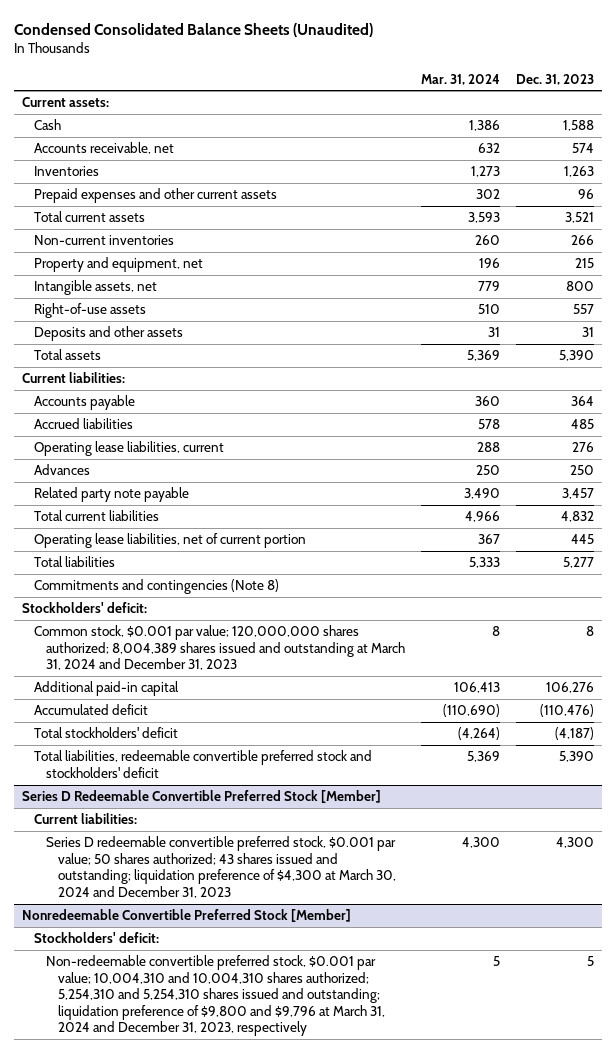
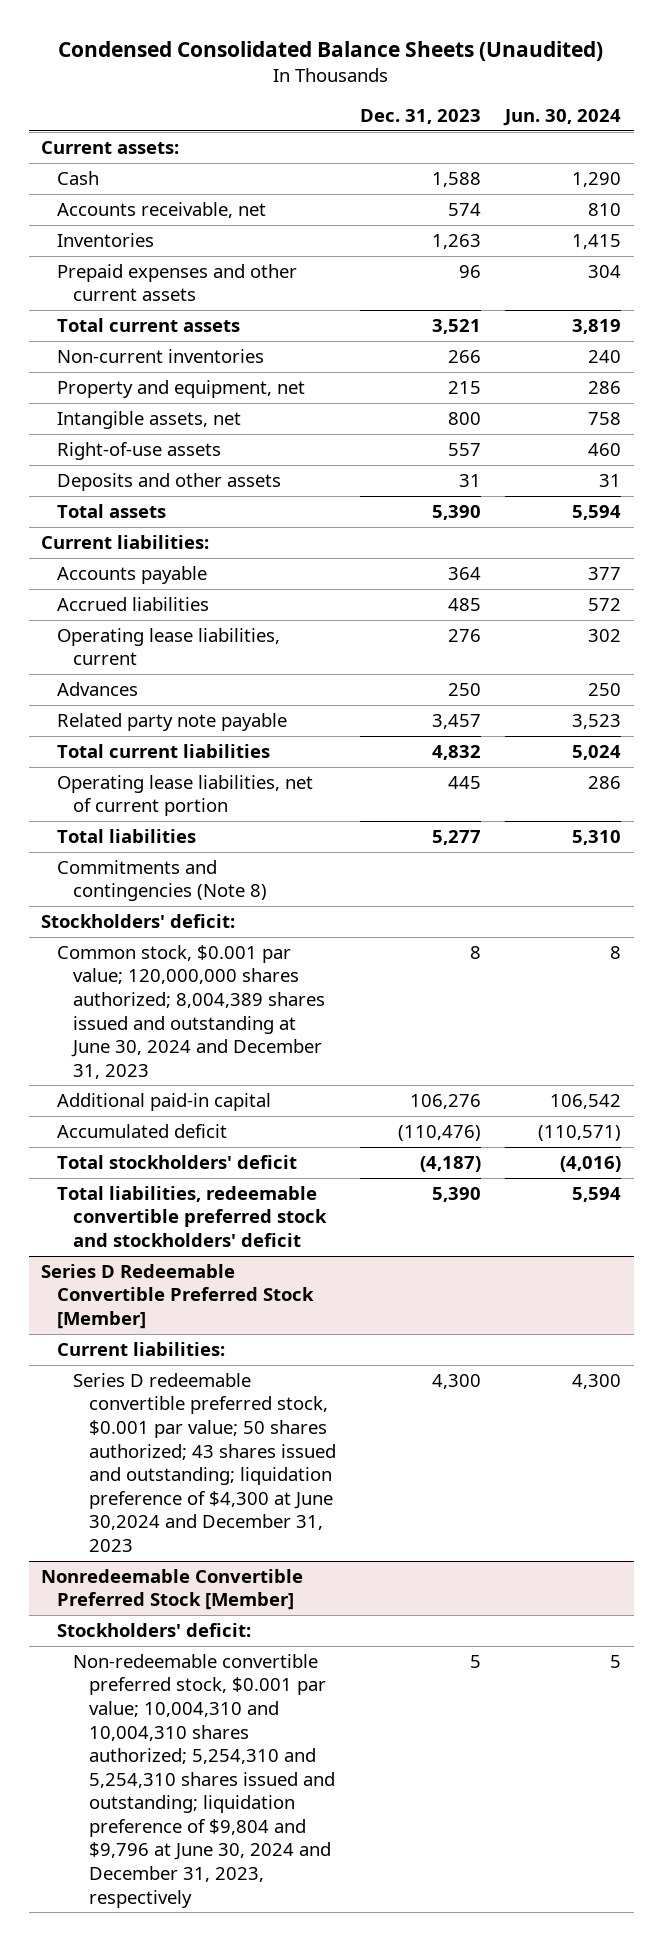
- | Mar. 31, 2024 | Dec. 31, 2023
+ | Dec. 31, 2023 | Jun. 30, 2024
- Common stock, $0.001 par value; 120,000,000 shares authorized; 8,004,389 shares issued and outstanding at March 31, 2024 and December 31, 2023 | 8 | 8
+ Common stock, $0.001 par value; 120,000,000 shares authorized; 8,004,389 shares issued and outstanding at June 30, 2024 and December 31, 2023 | 8 | 8
@ Series D Redeemable Convertible Preferred Stock [Member]
- Series D redeemable convertible preferred stock, $0.001 par value; 50 shares authorized; 43 shares issued and outstanding; liquidation preference of $4,300 at March 30, 2024 and December 31, 2023 | 4,300 | 4,300
+ Series D redeemable convertible preferred stock, $0.001 par value; 50 shares authorized; 43 shares issued and outstanding; liquidation preference of $4,300 at June 30,2024 and December 31, 2023 | 4,300 | 4,300
@ Nonredeemable Convertible Preferred Stock [Member]
- Non-redeemable convertible preferred stock, $0.001 par value; 10,004,310 and 10,004,310 shares authorized; 5,254,310 and 5,254,310 shares issued and outstanding; liquidation preference of $9,800 and $9,796 at March 31, 2024 and December 31, 2023, respectively | 5 | 5
+ Non-redeemable convertible preferred stock, $0.001 par value; 10,004,310 and 10,004,310 shares authorized; 5,254,310 and 5,254,310 shares issued and outstanding; liquidation preference of $9,804 and $9,796 at June 30, 2024 and December 31, 2023, respectively | 5 | 5

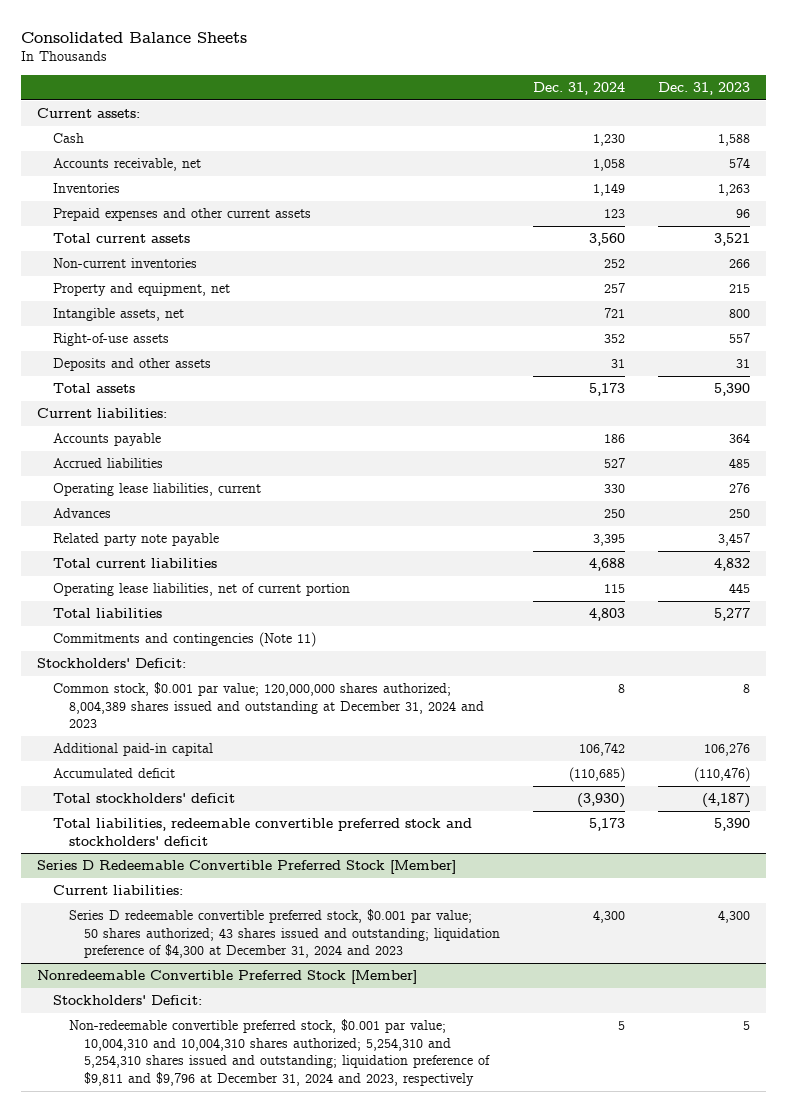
- Condensed Consolidated Balance Sheets (Unaudited)
+ Consolidated Balance Sheets
- | Dec. 31, 2023 | Jun. 30, 2024
+ | Dec. 31, 2024 | Dec. 31, 2023
- Commitments and contingencies (Note 8)
- Stockholders' deficit:
- Common stock, $0.001 par value; 120,000,000 shares authorized; 8,004,389 shares issued and outstanding at June 30, 2024 and December 31, 2023 | 8 | 8
+ Commitments and contingencies (Note 11)
+ Stockholders' Deficit:
+ Common stock, $0.001 par value; 120,000,000 shares authorized; 8,004,389 shares issued and outstanding at December 31, 2024 and 2023 | 8 | 8
@ Series D Redeemable Convertible Preferred Stock [Member]
- Series D redeemable convertible preferred stock, $0.001 par value; 50 shares authorized; 43 shares issued and outstanding; liquidation preference of $4,300 at June 30,2024 and December 31, 2023 | 4,300 | 4,300
+ Series D redeemable convertible preferred stock, $0.001 par value; 50 shares authorized; 43 shares issued and outstanding; liquidation preference of $4,300 at December 31, 2024 and 2023 | 4,300 | 4,300
@ Nonredeemable Convertible Preferred Stock [Member]
- Stockholders' deficit:
- Non-redeemable convertible preferred stock, $0.001 par value; 10,004,310 and 10,004,310 shares authorized; 5,254,310 and 5,254,310 shares issued and outstanding; liquidation preference of $9,804 and $9,796 at June 30, 2024 and December 31, 2023, respectively | 5 | 5
+ Stockholders' Deficit:
+ Non-redeemable convertible preferred stock, $0.001 par value; 10,004,310 and 10,004,310 shares authorized; 5,254,310 and 5,254,310 shares issued and outstanding; liquidation preference of $9,811 and $9,796 at December 31, 2024 and 2023, respectively | 5 | 5

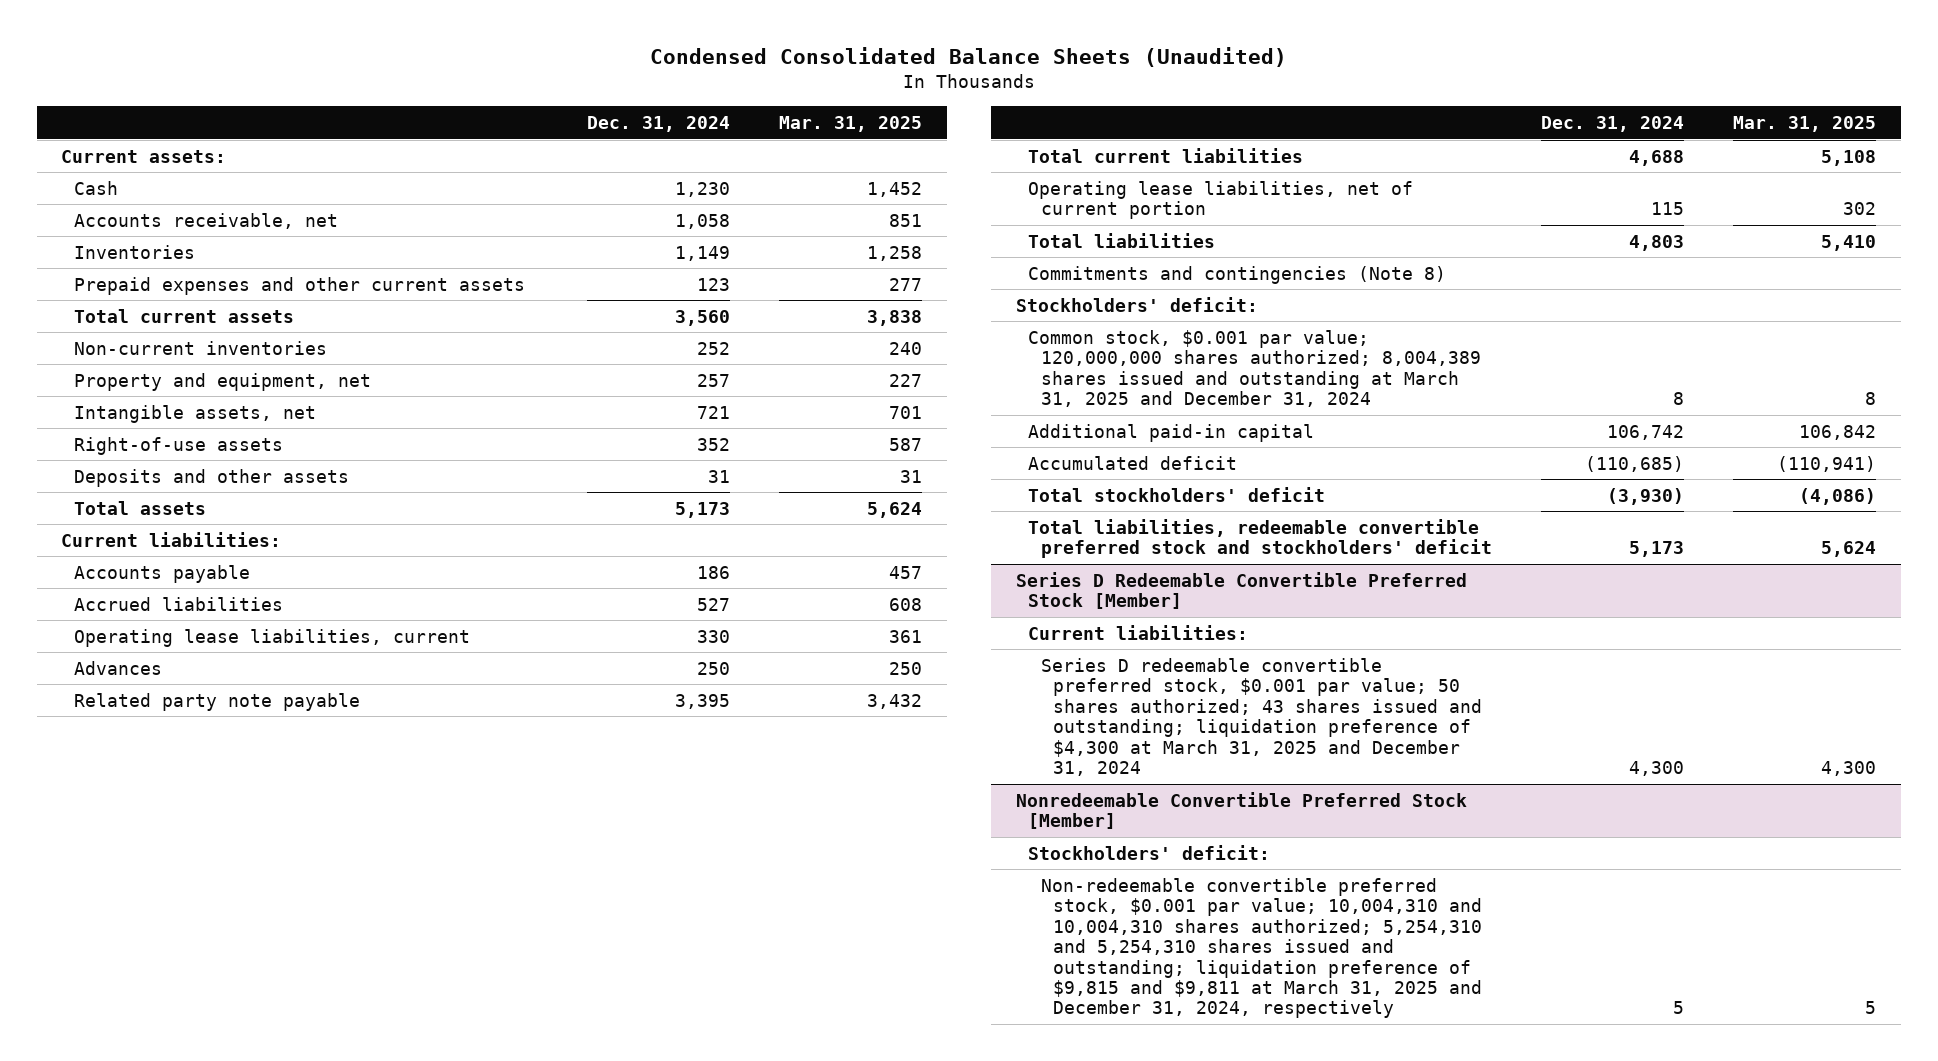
- Consolidated Balance Sheets
+ Condensed Consolidated Balance Sheets (Unaudited)
- | Dec. 31, 2024 | Dec. 31, 2023
+ | Dec. 31, 2024 | Mar. 31, 2025
- Commitments and contingencies (Note 11)
- Stockholders' Deficit:
- Common stock, $0.001 par value; 120,000,000 shares authorized; 8,004,389 shares issued and outstanding at December 31, 2024 and 2023 | 8 | 8
+ Commitments and contingencies (Note 8)
+ Stockholders' deficit:
+ Common stock, $0.001 par value; 120,000,000 shares authorized; 8,004,389 shares issued and outstanding at March 31, 2025 and December 31, 2024 | 8 | 8
@ Series D Redeemable Convertible Preferred Stock [Member]
- Series D redeemable convertible preferred stock, $0.001 par value; 50 shares authorized; 43 shares issued and outstanding; liquidation preference of $4,300 at December 31, 2024 and 2023 | 4,300 | 4,300
+ Series D redeemable convertible preferred stock, $0.001 par value; 50 shares authorized; 43 shares issued and outstanding; liquidation preference of $4,300 at March 31, 2025 and December 31, 2024 | 4,300 | 4,300
@ Nonredeemable Convertible Preferred Stock [Member]
- Stockholders' Deficit:
- Non-redeemable convertible preferred stock, $0.001 par value; 10,004,310 and 10,004,310 shares authorized; 5,254,310 and 5,254,310 shares issued and outstanding; liquidation preference of $9,811 and $9,796 at December 31, 2024 and 2023, respectively | 5 | 5
+ Stockholders' deficit:
+ Non-redeemable convertible preferred stock, $0.001 par value; 10,004,310 and 10,004,310 shares authorized; 5,254,310 and 5,254,310 shares issued and outstanding; liquidation preference of $9,815 and $9,811 at March 31, 2025 and December 31, 2024, respectively | 5 | 5

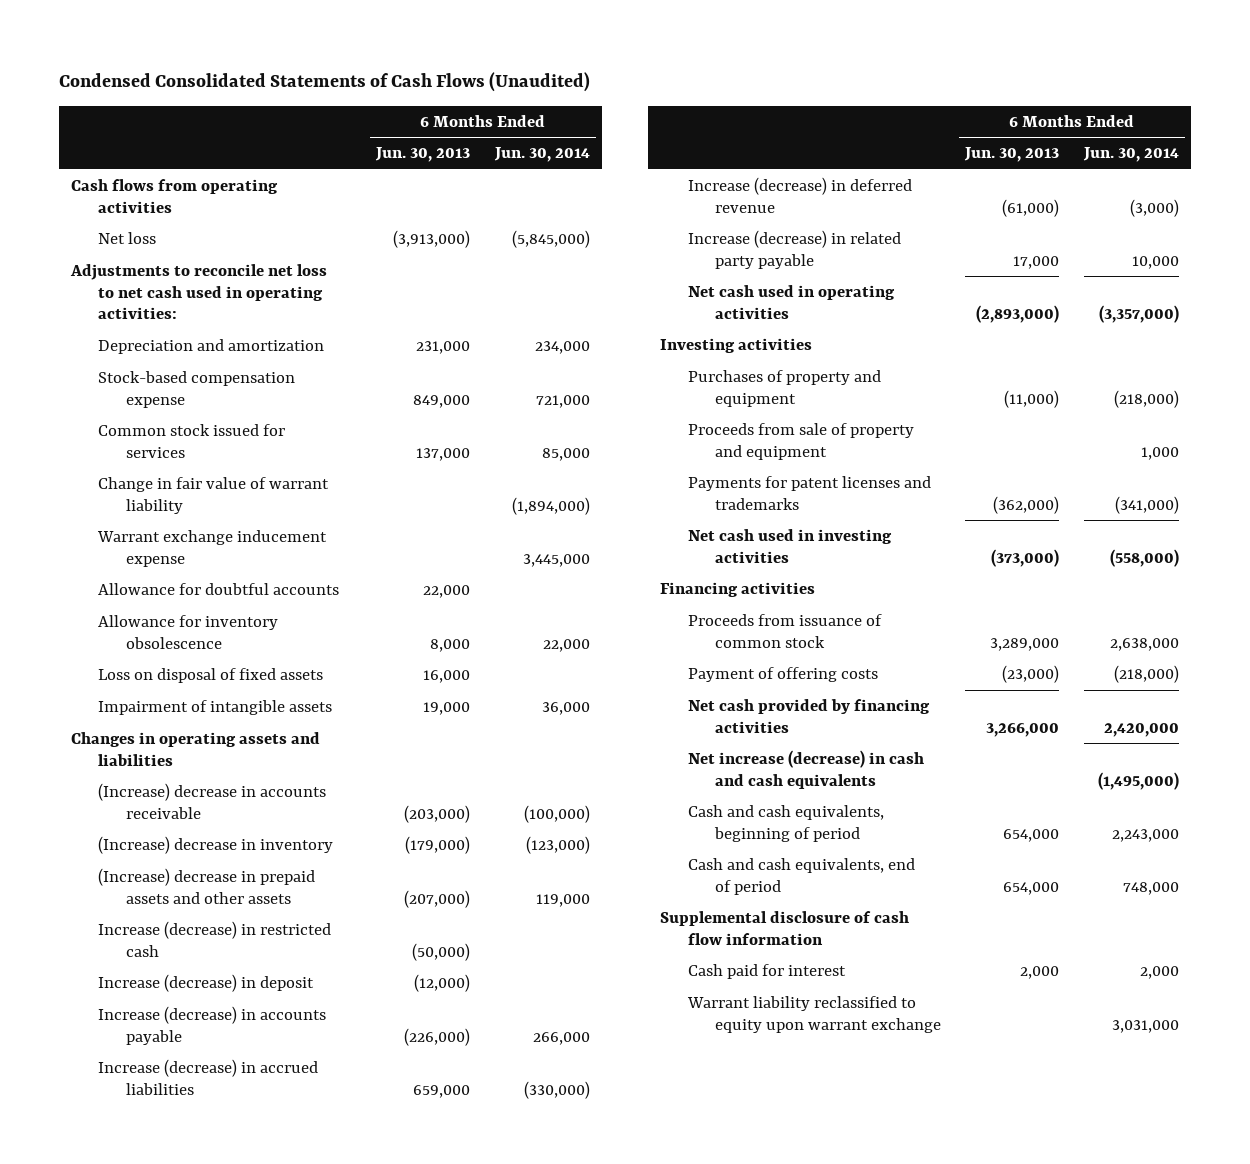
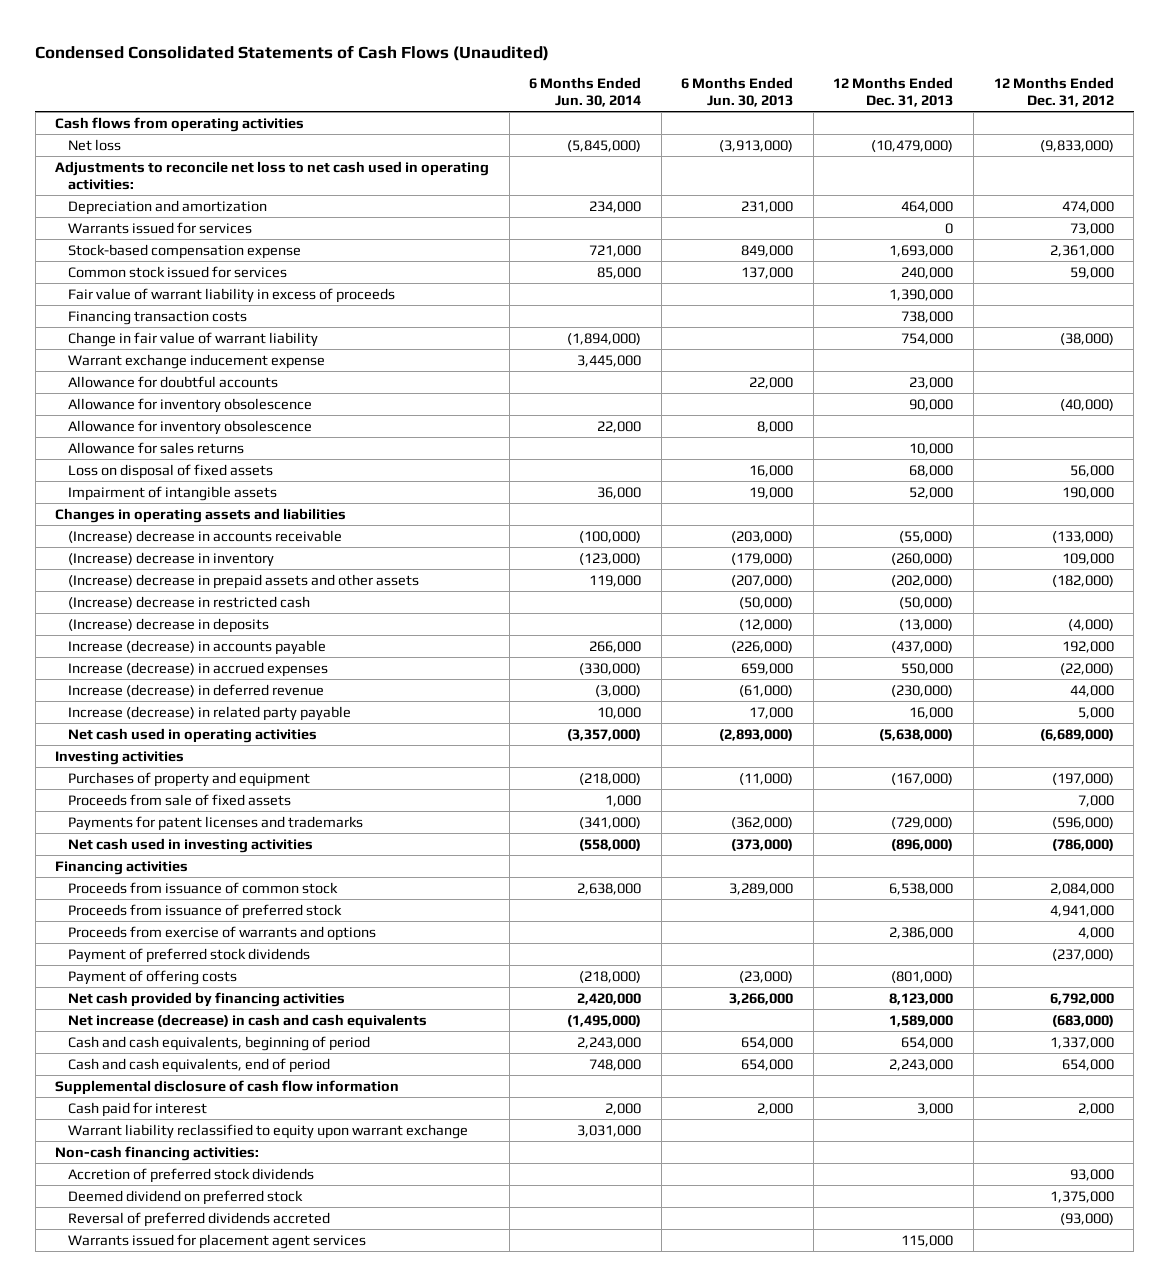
- | 6 Months Ended Jun. 30, 2013 | 6 Months Ended Jun. 30, 2014
+ | 6 Months Ended Jun. 30, 2014 | 6 Months Ended Jun. 30, 2013 | 12 Months Ended Dec. 31, 2013 | 12 Months Ended Dec. 31, 2012
+ Warrants issued for services | | | 0 | 73,000
+ Fair value of warrant liability in excess of proceeds | | | 1,390,000 |
+ Financing transaction costs | | | 738,000 |
+ Allowance for inventory obsolescence | | | 90,000 | (40,000)
+ Allowance for sales returns | | | 10,000 |
- Increase (decrease) in restricted cash | (50,000) |
- Increase (decrease) in deposit | (12,000) |
+ (Increase) decrease in restricted cash | | (50,000) | (50,000) |
+ (Increase) decrease in deposits | | (12,000) | (13,000) | (4,000)
- Increase (decrease) in accrued liabilities | 659,000 | (330,000)
+ Increase (decrease) in accrued expenses | (330,000) | 659,000 | 550,000 | (22,000)
- Proceeds from sale of property and equipment | | 1,000
+ Proceeds from sale of fixed assets | 1,000 | | | 7,000
+ Proceeds from issuance of preferred stock | | | | 4,941,000
+ Proceeds from exercise of warrants and options | | | 2,386,000 | 4,000
+ Payment of preferred stock dividends | | | | (237,000)
+ Non-cash financing activities:
+ Accretion of preferred stock dividends | | | | 93,000
+ Deemed dividend on preferred stock | | | | 1,375,000
+ Reversal of preferred dividends accreted | | | | (93,000)
+ Warrants issued for placement agent services | | | 115,000 |

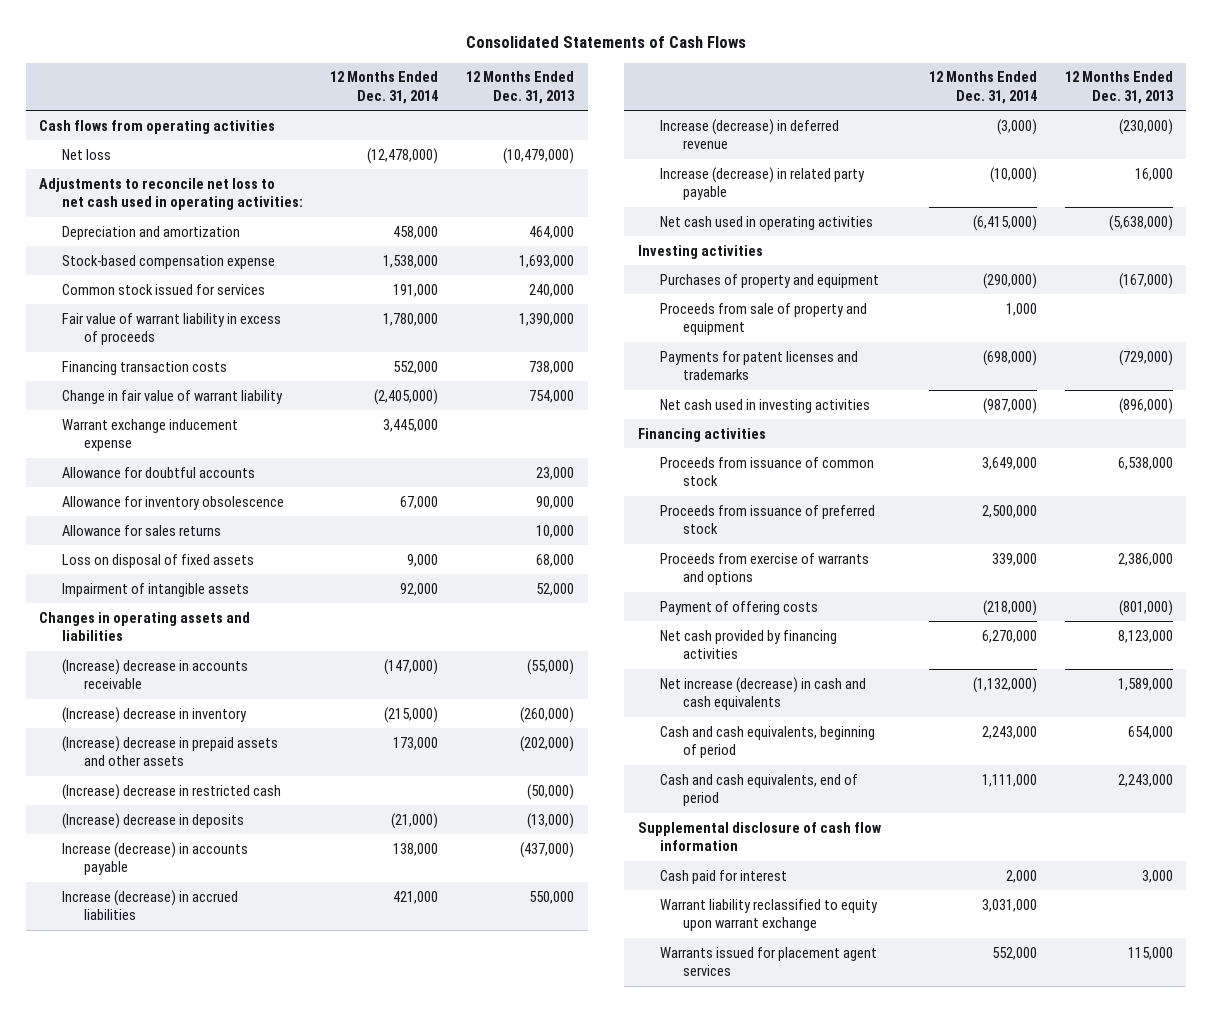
- Condensed Consolidated Statements of Cash Flows (Unaudited)
+ Consolidated Statements of Cash Flows
- | 6 Months Ended Jun. 30, 2014 | 6 Months Ended Jun. 30, 2013 | 12 Months Ended Dec. 31, 2013 | 12 Months Ended Dec. 31, 2012
+ | 12 Months Ended Dec. 31, 2014 | 12 Months Ended Dec. 31, 2013
- Warrants issued for services | | | 0 | 73,000
- Allowance for inventory obsolescence | 22,000 | 8,000 | |
- Increase (decrease) in accrued expenses | (330,000) | 659,000 | 550,000 | (22,000)
+ Increase (decrease) in accrued liabilities | 421,000 | 550,000
- Proceeds from sale of fixed assets | 1,000 | | | 7,000
+ Proceeds from sale of property and equipment | 1,000 |
- Payment of preferred stock dividends | | | | (237,000)
- Non-cash financing activities:
- Accretion of preferred stock dividends | | | | 93,000
- Deemed dividend on preferred stock | | | | 1,375,000
- Reversal of preferred dividends accreted | | | | (93,000)

